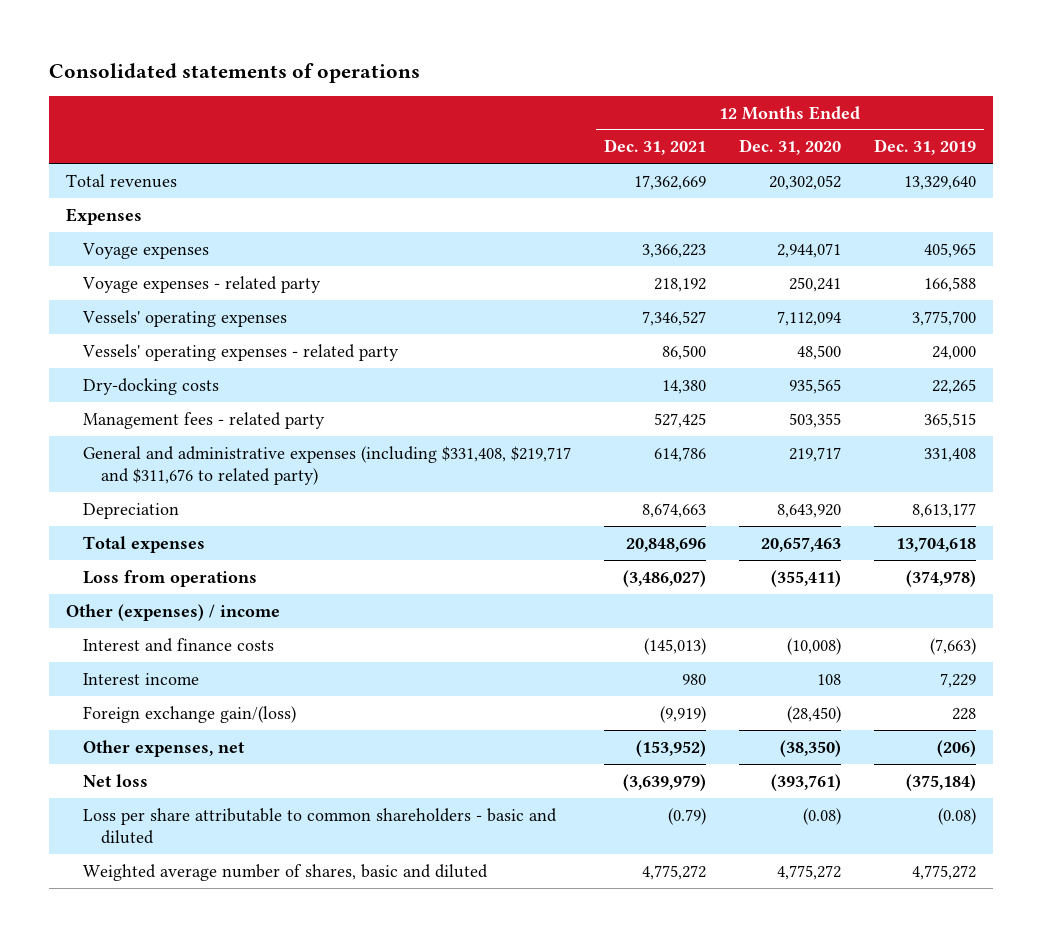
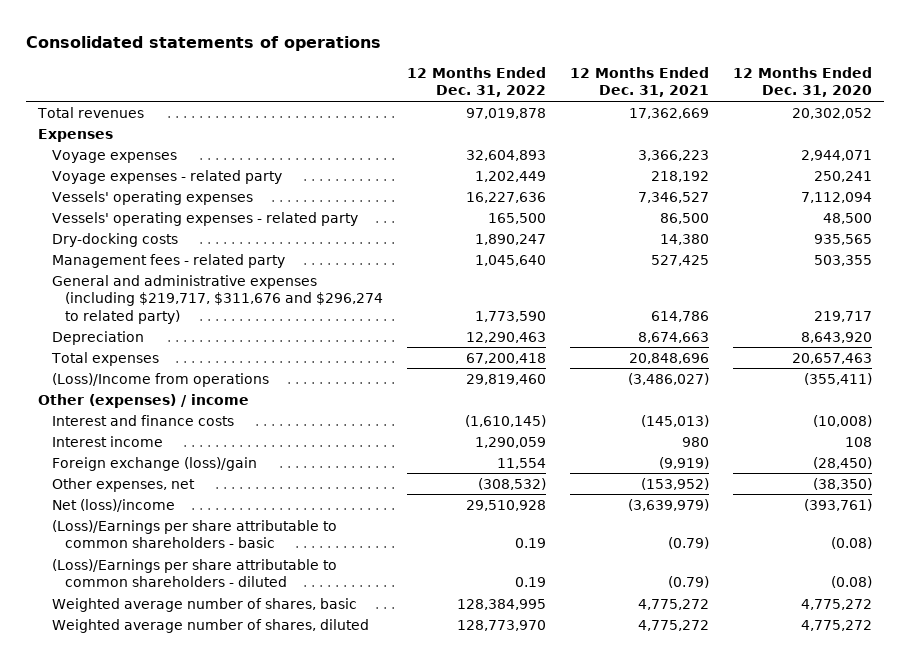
- | 12 Months Ended Dec. 31, 2021 | 12 Months Ended Dec. 31, 2020 | 12 Months Ended Dec. 31, 2019
+ | 12 Months Ended Dec. 31, 2022 | 12 Months Ended Dec. 31, 2021 | 12 Months Ended Dec. 31, 2020
- General and administrative expenses (including $331,408, $219,717 and $311,676 to related party) | 614,786 | 219,717 | 331,408
+ General and administrative expenses (including $219,717, $311,676 and $296,274 to related party) | 1,773,590 | 614,786 | 219,717
- Loss from operations | (3,486,027) | (355,411) | (374,978)
+ (Loss)/Income from operations | 29,819,460 | (3,486,027) | (355,411)
- Foreign exchange gain/(loss) | (9,919) | (28,450) | 228
+ Foreign exchange (loss)/gain | 11,554 | (9,919) | (28,450)
- Net loss | (3,639,979) | (393,761) | (375,184)
- Loss per share attributable to common shareholders - basic and diluted | (0.79) | (0.08) | (0.08)
- Weighted average number of shares, basic and diluted | 4,775,272 | 4,775,272 | 4,775,272
+ Net (loss)/income | 29,510,928 | (3,639,979) | (393,761)
+ (Loss)/Earnings per share attributable to common shareholders - basic | 0.19 | (0.79) | (0.08)
+ (Loss)/Earnings per share attributable to common shareholders - diluted | 0.19 | (0.79) | (0.08)
+ Weighted average number of shares, basic | 128,384,995 | 4,775,272 | 4,775,272
+ Weighted average number of shares, diluted | 128,773,970 | 4,775,272 | 4,775,272

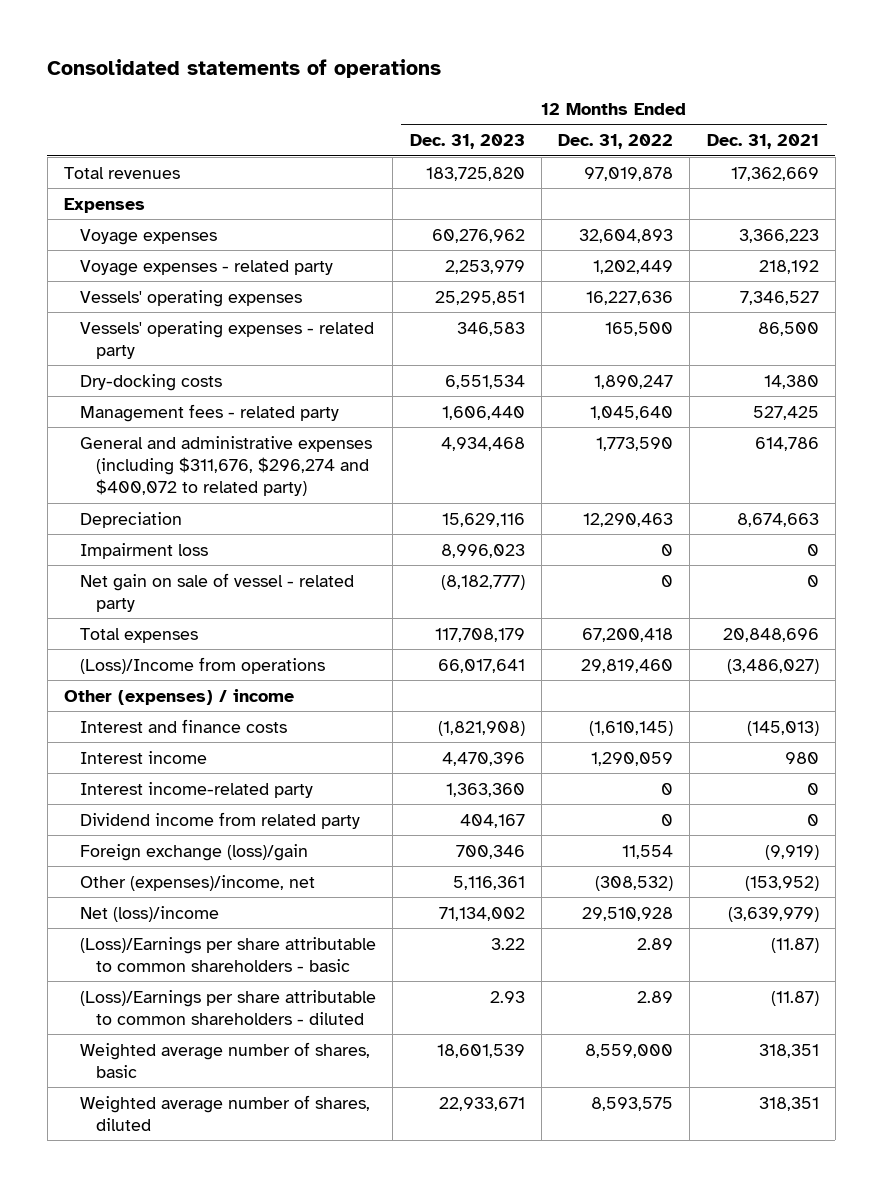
- | 12 Months Ended Dec. 31, 2022 | 12 Months Ended Dec. 31, 2021 | 12 Months Ended Dec. 31, 2020
+ | 12 Months Ended Dec. 31, 2023 | 12 Months Ended Dec. 31, 2022 | 12 Months Ended Dec. 31, 2021
- General and administrative expenses (including $219,717, $311,676 and $296,274 to related party) | 1,773,590 | 614,786 | 219,717
+ General and administrative expenses (including $311,676, $296,274 and $400,072 to related party) | 4,934,468 | 1,773,590 | 614,786
+ Impairment loss | 8,996,023 | 0 | 0
+ Net gain on sale of vessel - related party | (8,182,777) | 0 | 0
+ Interest income-related party | 1,363,360 | 0 | 0
+ Dividend income from related party | 404,167 | 0 | 0
- Other expenses, net | (308,532) | (153,952) | (38,350)
+ Other (expenses)/income, net | 5,116,361 | (308,532) | (153,952)
- (Loss)/Earnings per share attributable to common shareholders - basic | 0.19 | (0.79) | (0.08)
- (Loss)/Earnings per share attributable to common shareholders - diluted | 0.19 | (0.79) | (0.08)
- Weighted average number of shares, basic | 128,384,995 | 4,775,272 | 4,775,272
- Weighted average number of shares, diluted | 128,773,970 | 4,775,272 | 4,775,272
+ (Loss)/Earnings per share attributable to common shareholders - basic | 3.22 | 2.89 | (11.87)
+ (Loss)/Earnings per share attributable to common shareholders - diluted | 2.93 | 2.89 | (11.87)
+ Weighted average number of shares, basic | 18,601,539 | 8,559,000 | 318,351
+ Weighted average number of shares, diluted | 22,933,671 | 8,593,575 | 318,351

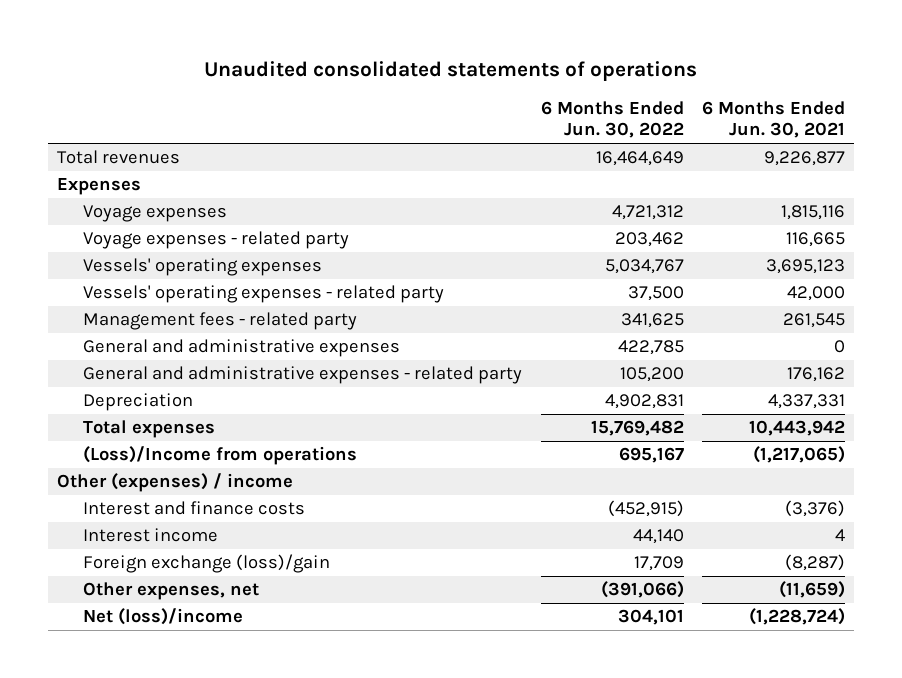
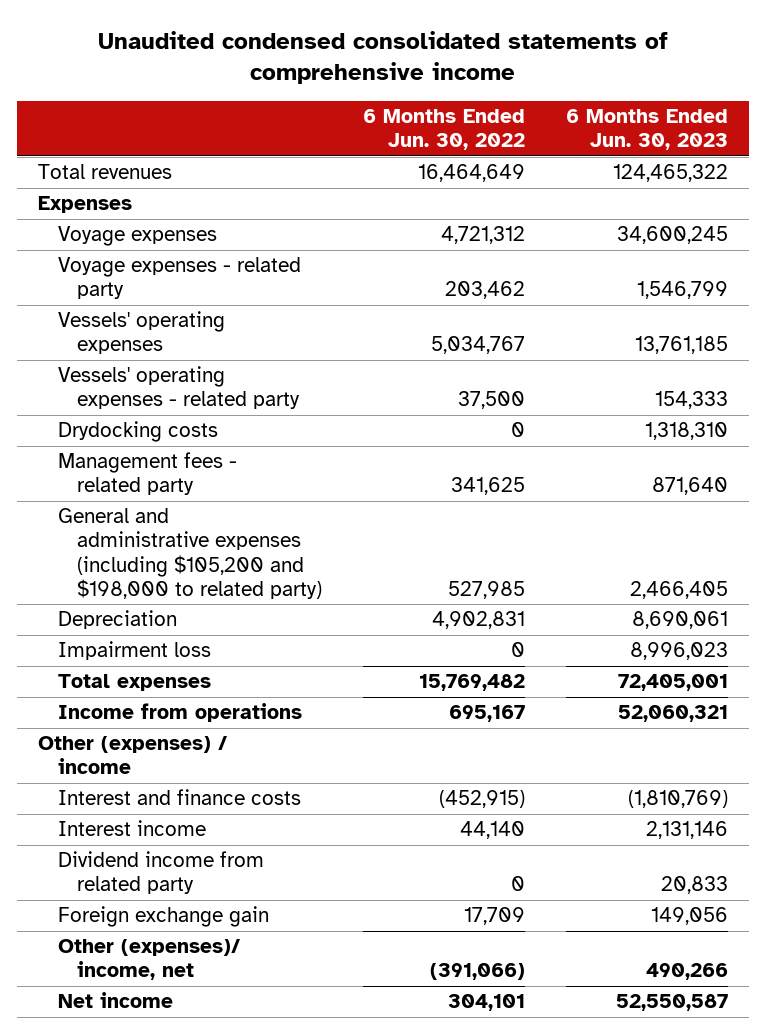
- Unaudited consolidated statements of operations
+ Unaudited condensed consolidated statements of comprehensive income
- | 6 Months Ended Jun. 30, 2022 | 6 Months Ended Jun. 30, 2021
+ | 6 Months Ended Jun. 30, 2022 | 6 Months Ended Jun. 30, 2023
+ Drydocking costs | 0 | 1,318,310
- General and administrative expenses | 422,785 | 0
- General and administrative expenses - related party | 105,200 | 176,162
+ General and administrative expenses (including $105,200 and $198,000 to related party) | 527,985 | 2,466,405
+ Impairment loss | 0 | 8,996,023
- (Loss)/Income from operations | 695,167 | (1,217,065)
+ Income from operations | 695,167 | 52,060,321
- Foreign exchange (loss)/gain | 17,709 | (8,287)
- Other expenses, net | (391,066) | (11,659)
- Net (loss)/income | 304,101 | (1,228,724)
+ Dividend income from related party | 0 | 20,833
+ Foreign exchange gain | 17,709 | 149,056
+ Other (expenses)/ income, net | (391,066) | 490,266
+ Net income | 304,101 | 52,550,587

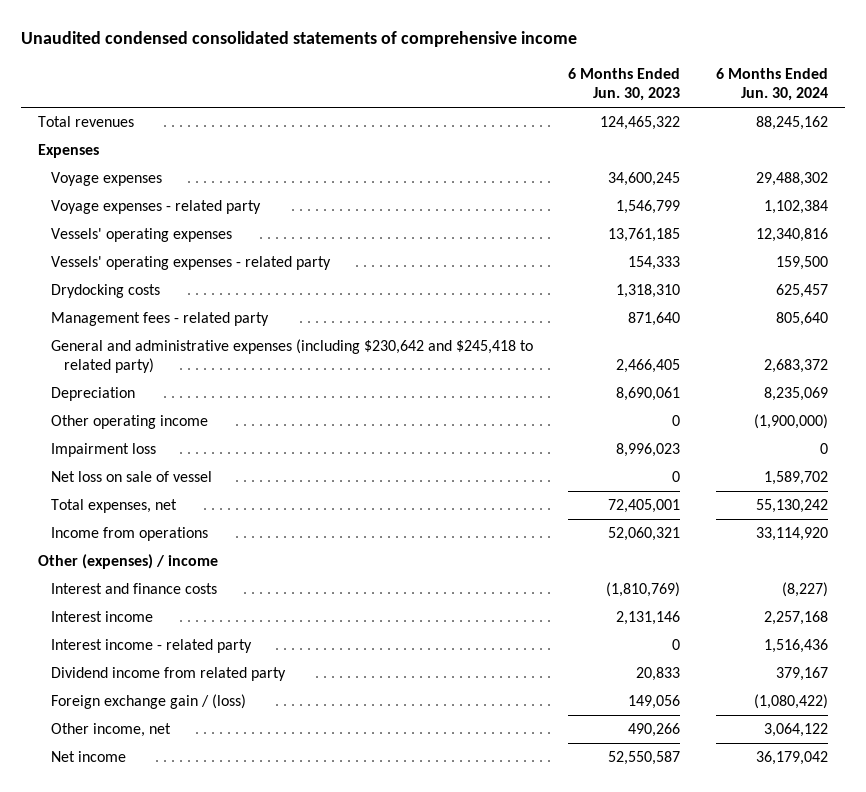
- | 6 Months Ended Jun. 30, 2022 | 6 Months Ended Jun. 30, 2023
+ | 6 Months Ended Jun. 30, 2023 | 6 Months Ended Jun. 30, 2024
- General and administrative expenses (including $105,200 and $198,000 to related party) | 527,985 | 2,466,405
+ General and administrative expenses (including $230,642 and $245,418 to related party) | 2,466,405 | 2,683,372
+ Other operating income | 0 | (1,900,000)
- Total expenses | 15,769,482 | 72,405,001
+ Net loss on sale of vessel | 0 | 1,589,702
+ Total expenses, net | 72,405,001 | 55,130,242
+ Interest income - related party | 0 | 1,516,436
- Foreign exchange gain | 17,709 | 149,056
- Other (expenses)/ income, net | (391,066) | 490,266
+ Foreign exchange gain / (loss) | 149,056 | (1,080,422)
+ Other income, net | 490,266 | 3,064,122

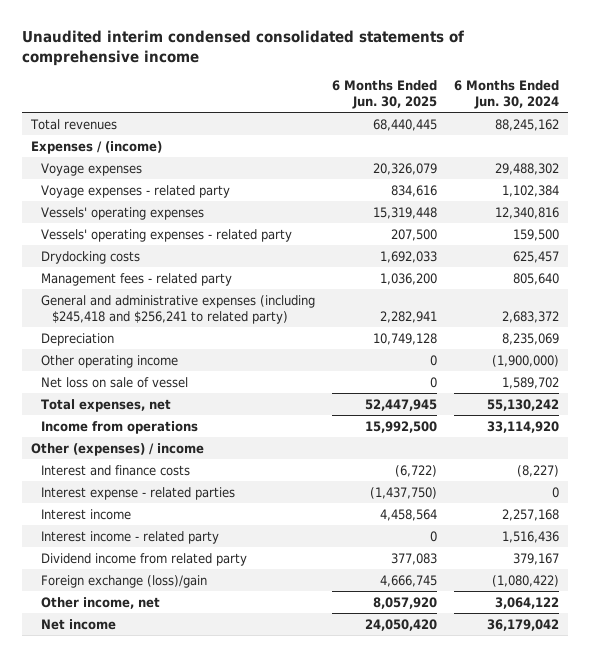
- Unaudited condensed consolidated statements of comprehensive income
+ Unaudited interim condensed consolidated statements of comprehensive income
- | 6 Months Ended Jun. 30, 2023 | 6 Months Ended Jun. 30, 2024
+ | 6 Months Ended Jun. 30, 2025 | 6 Months Ended Jun. 30, 2024
- Expenses
+ Expenses / (income)
- General and administrative expenses (including $230,642 and $245,418 to related party) | 2,466,405 | 2,683,372
+ General and administrative expenses (including $245,418 and $256,241 to related party) | 2,282,941 | 2,683,372
- Impairment loss | 8,996,023 | 0
+ Interest expense - related parties | (1,437,750) | 0
- Foreign exchange gain / (loss) | 149,056 | (1,080,422)
+ Foreign exchange (loss)/gain | 4,666,745 | (1,080,422)

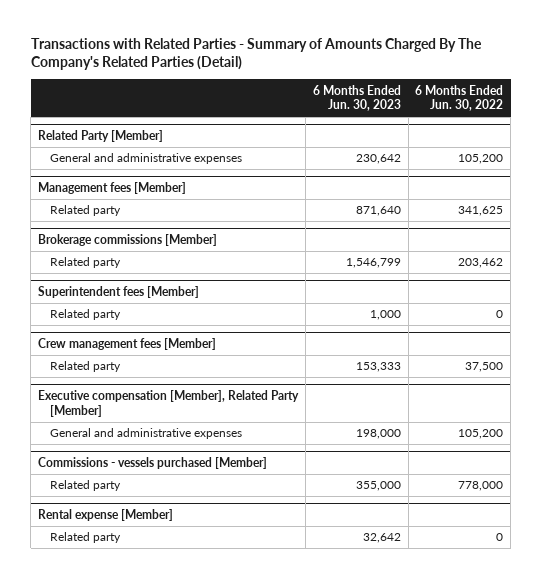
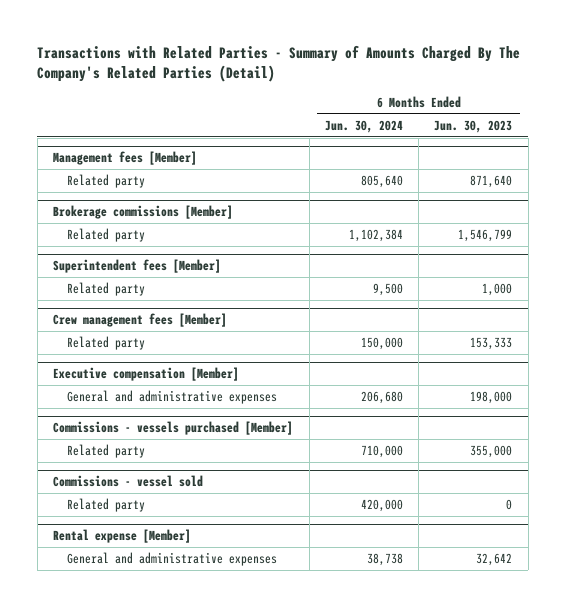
- | 6 Months Ended Jun. 30, 2023 | 6 Months Ended Jun. 30, 2022
+ | 6 Months Ended Jun. 30, 2024 | 6 Months Ended Jun. 30, 2023
- Related Party [Member]
- General and administrative expenses | 230,642 | 105,200
- Executive compensation [Member], Related Party [Member]
+ Executive compensation [Member]
+ Commissions - vessel sold
+ Related party | 420,000 | 0
@ Rental expense [Member]
- Related party | 32,642 | 0
+ General and administrative expenses | 38,738 | 32,642

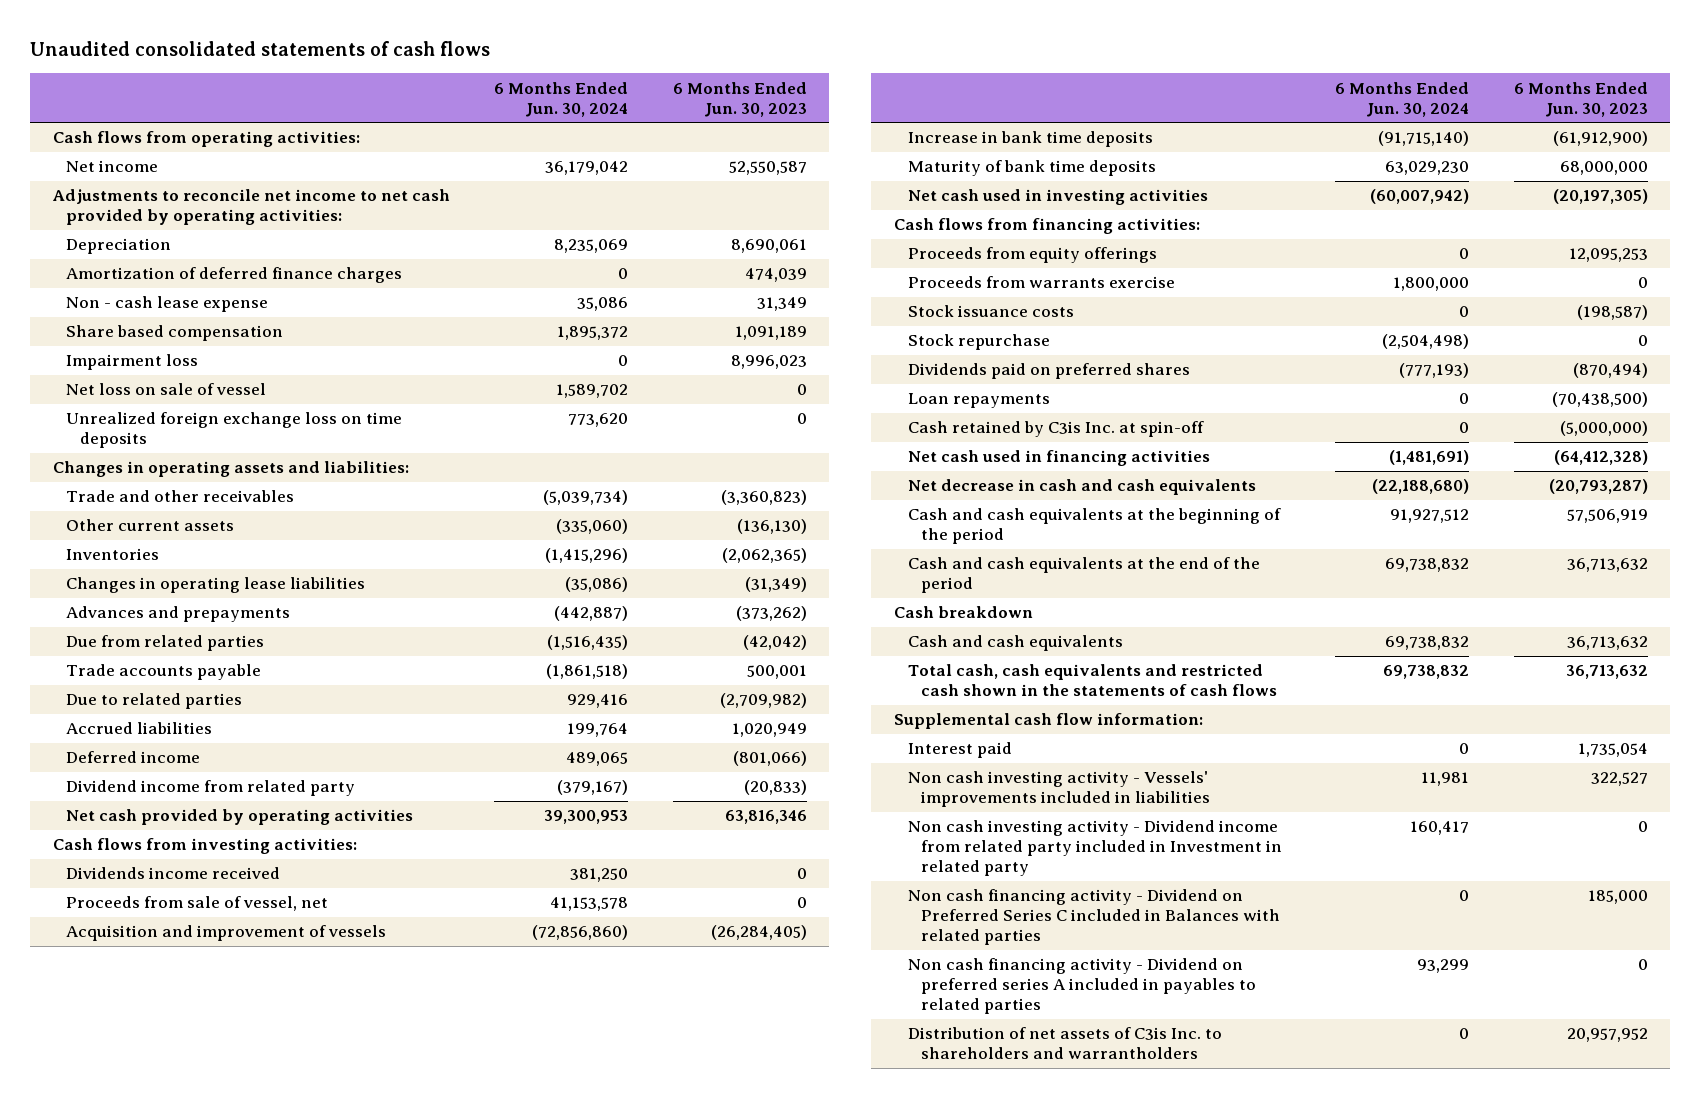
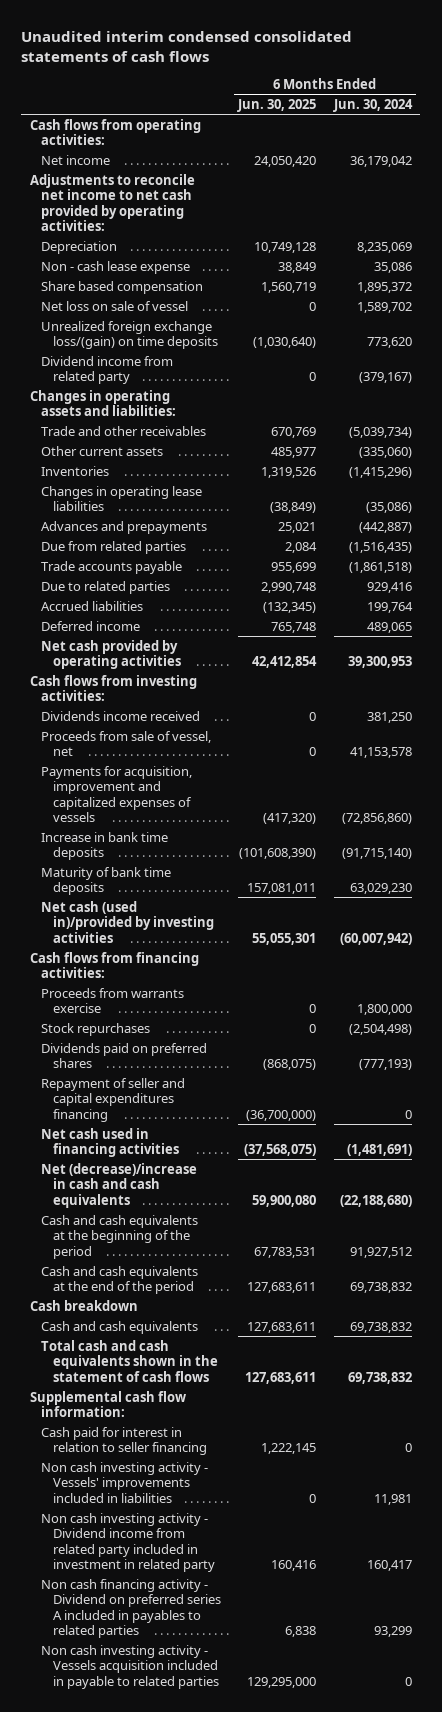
- Unaudited consolidated statements of cash flows
+ Unaudited interim condensed consolidated statements of cash flows
- | 6 Months Ended Jun. 30, 2024 | 6 Months Ended Jun. 30, 2023
+ | 6 Months Ended Jun. 30, 2025 | 6 Months Ended Jun. 30, 2024
- Amortization of deferred finance charges | 0 | 474,039
- Impairment loss | 0 | 8,996,023
- Unrealized foreign exchange loss on time deposits | 773,620 | 0
+ Unrealized foreign exchange loss/(gain) on time deposits | (1,030,640) | 773,620
moved up: Dividend income from related party | 0 | (379,167)
- Acquisition and improvement of vessels | (72,856,860) | (26,284,405)
+ Payments for acquisition, improvement and capitalized expenses of vessels | (417,320) | (72,856,860)
- Net cash used in investing activities | (60,007,942) | (20,197,305)
+ Net cash (used in)/provided by investing activities | 55,055,301 | (60,007,942)
- Proceeds from equity offerings | 0 | 12,095,253
- Stock issuance costs | 0 | (198,587)
- Stock repurchase | (2,504,498) | 0
+ Stock repurchases | 0 | (2,504,498)
- Loan repayments | 0 | (70,438,500)
- Cash retained by C3is Inc. at spin-off | 0 | (5,000,000)
+ Repayment of seller and capital expenditures financing | (36,700,000) | 0
- Net decrease in cash and cash equivalents | (22,188,680) | (20,793,287)
+ Net (decrease)/increase in cash and cash equivalents | 59,900,080 | (22,188,680)
- Total cash, cash equivalents and restricted cash shown in the statements of cash flows | 69,738,832 | 36,713,632
+ Total cash and cash equivalents shown in the statement of cash flows | 127,683,611 | 69,738,832
- Interest paid | 0 | 1,735,054
+ Cash paid for interest in relation to seller financing | 1,222,145 | 0
- Non cash investing activity - Dividend income from related party included in Investment in related party | 160,417 | 0
- Non cash financing activity - Dividend on Preferred Series C included in Balances with related parties | 0 | 185,000
+ Non cash investing activity - Dividend income from related party included in investment in related party | 160,416 | 160,417
- Distribution of net assets of C3is Inc. to shareholders and warrantholders | 0 | 20,957,952
+ Non cash investing activity - Vessels acquisition included in payable to related parties | 129,295,000 | 0

